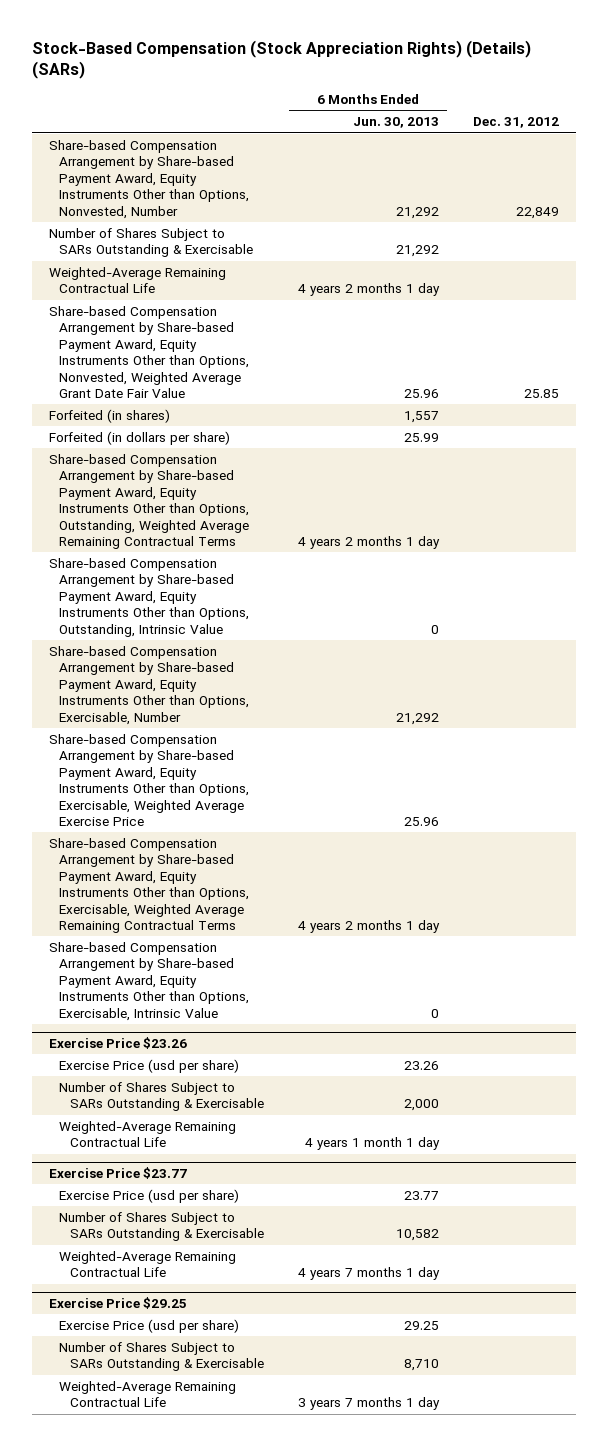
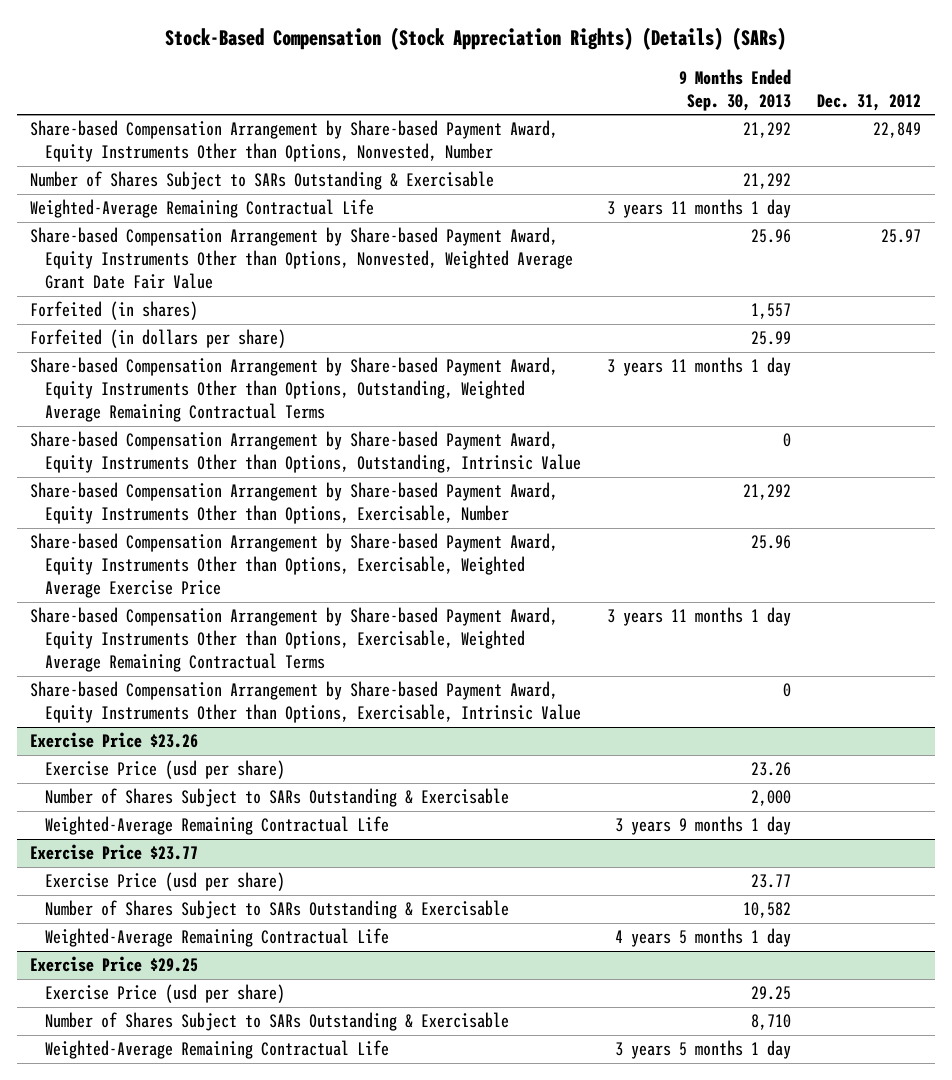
- | 6 Months Ended Jun. 30, 2013 | Dec. 31, 2012
+ | 9 Months Ended Sep. 30, 2013 | Dec. 31, 2012
- Share-based Compensation Arrangement by Share-based Payment Award, Equity Instruments Other than Options, Nonvested, Weighted Average Grant Date Fair Value | 25.96 | 25.85
+ Share-based Compensation Arrangement by Share-based Payment Award, Equity Instruments Other than Options, Nonvested, Weighted Average Grant Date Fair Value | 25.96 | 25.97

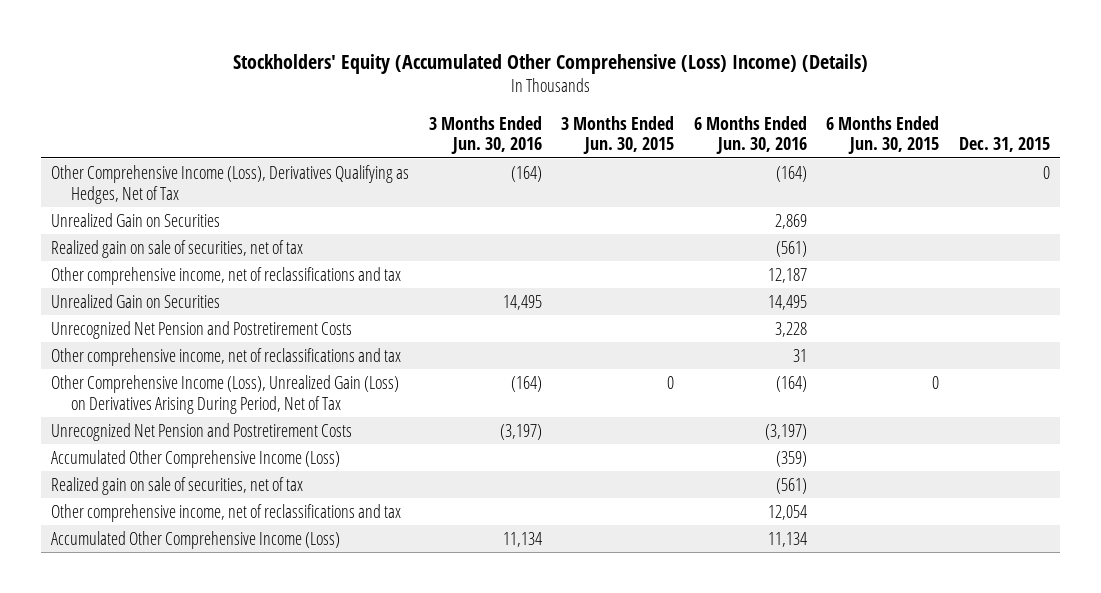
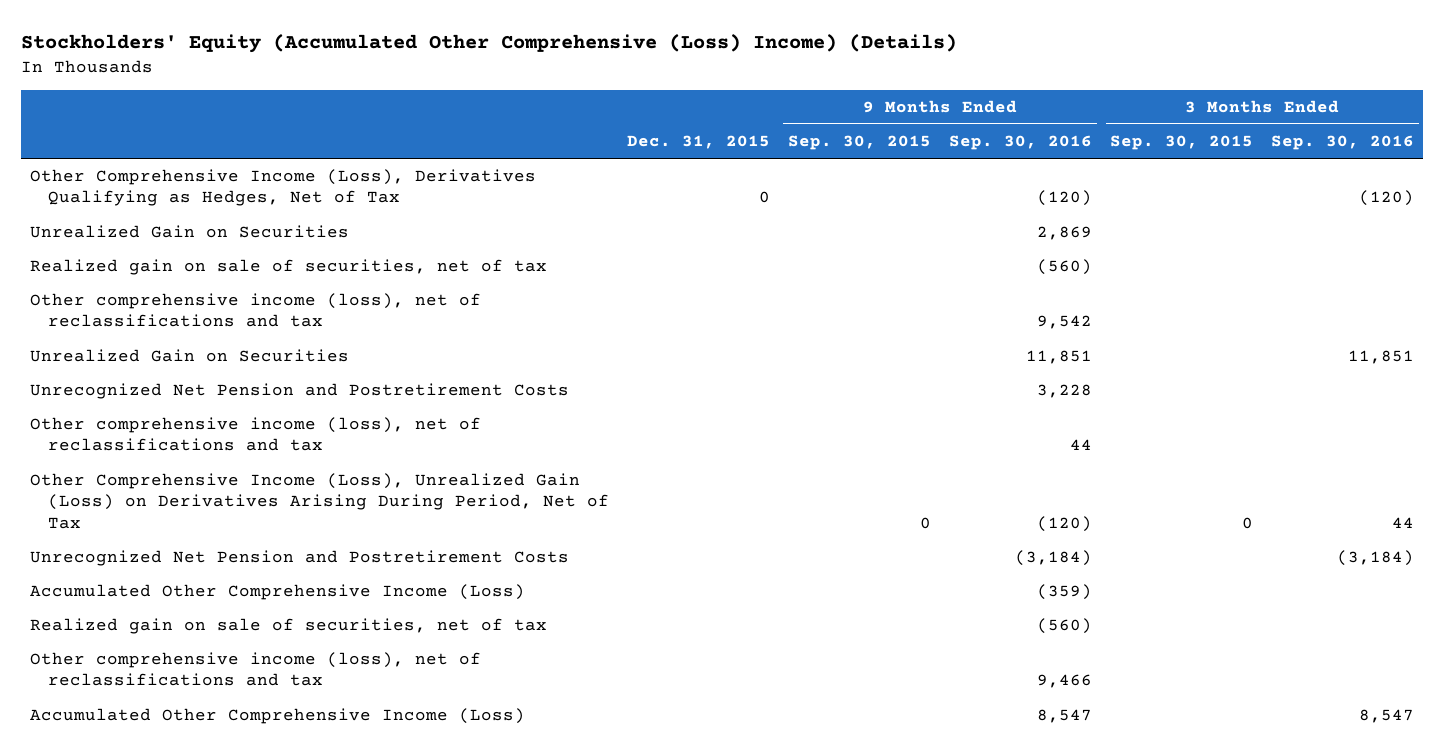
- | 3 Months Ended Jun. 30, 2016 | 3 Months Ended Jun. 30, 2015 | 6 Months Ended Jun. 30, 2016 | 6 Months Ended Jun. 30, 2015 | Dec. 31, 2015
+ | Dec. 31, 2015 | 9 Months Ended Sep. 30, 2015 | 9 Months Ended Sep. 30, 2016 | 3 Months Ended Sep. 30, 2015 | 3 Months Ended Sep. 30, 2016
- Other comprehensive income, net of reclassifications and tax | | | 12,187 | |
+ Other comprehensive income (loss), net of reclassifications and tax | | | 9,542 | |
- Other comprehensive income, net of reclassifications and tax | | | 31 | |
+ Other comprehensive income (loss), net of reclassifications and tax | | | 44 | |
- Other comprehensive income, net of reclassifications and tax | | | 12,054 | |
+ Other comprehensive income (loss), net of reclassifications and tax | | | 9,466 | |

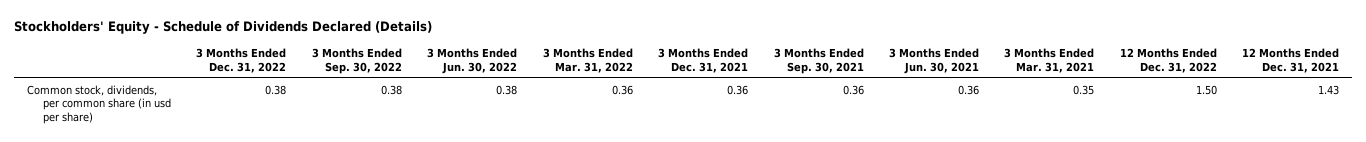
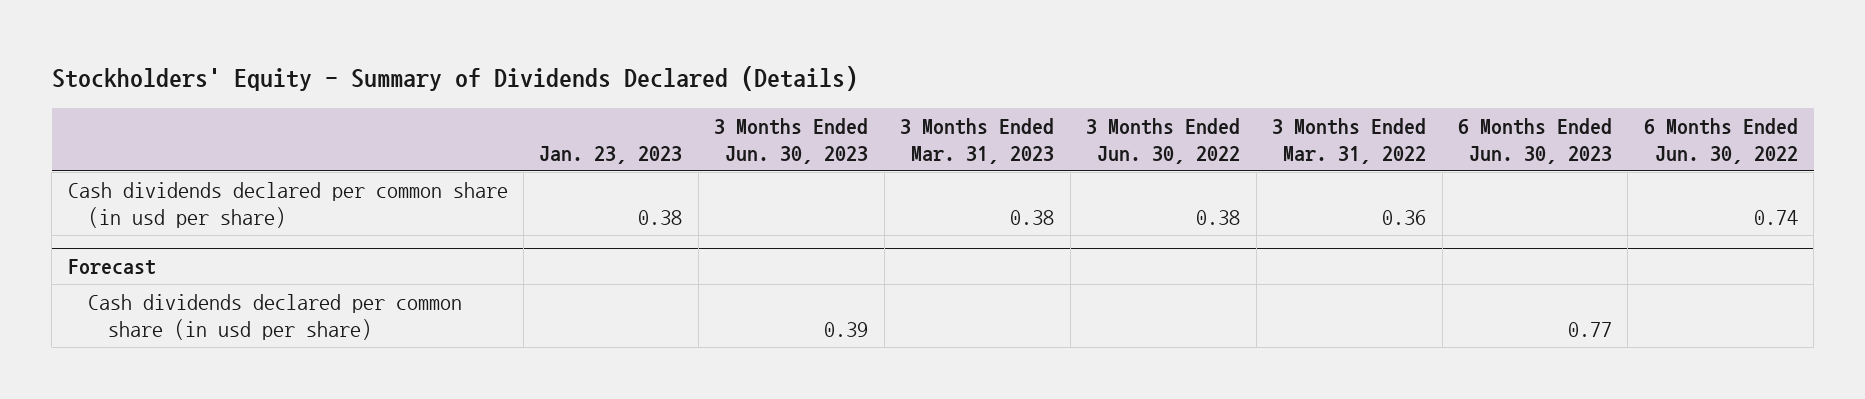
- Stockholders' Equity - Schedule of Dividends Declared (Details)
+ Stockholders' Equity - Summary of Dividends Declared (Details)
- | 3 Months Ended Dec. 31, 2022 | 3 Months Ended Sep. 30, 2022 | 3 Months Ended Jun. 30, 2022 | 3 Months Ended Mar. 31, 2022 | 3 Months Ended Dec. 31, 2021 | 3 Months Ended Sep. 30, 2021 | 3 Months Ended Jun. 30, 2021 | 3 Months Ended Mar. 31, 2021 | 12 Months Ended Dec. 31, 2022 | 12 Months Ended Dec. 31, 2021
+ | Jan. 23, 2023 | 3 Months Ended Jun. 30, 2023 | 3 Months Ended Mar. 31, 2023 | 3 Months Ended Jun. 30, 2022 | 3 Months Ended Mar. 31, 2022 | 6 Months Ended Jun. 30, 2023 | 6 Months Ended Jun. 30, 2022
- Common stock, dividends, per common share (in usd per share) | 0.38 | 0.38 | 0.38 | 0.36 | 0.36 | 0.36 | 0.36 | 0.35 | 1.50 | 1.43
+ Cash dividends declared per common share (in usd per share) | 0.38 | | 0.38 | 0.38 | 0.36 | | 0.74
+ Forecast
+ Cash dividends declared per common share (in usd per share) | | 0.39 | | | | 0.77 |

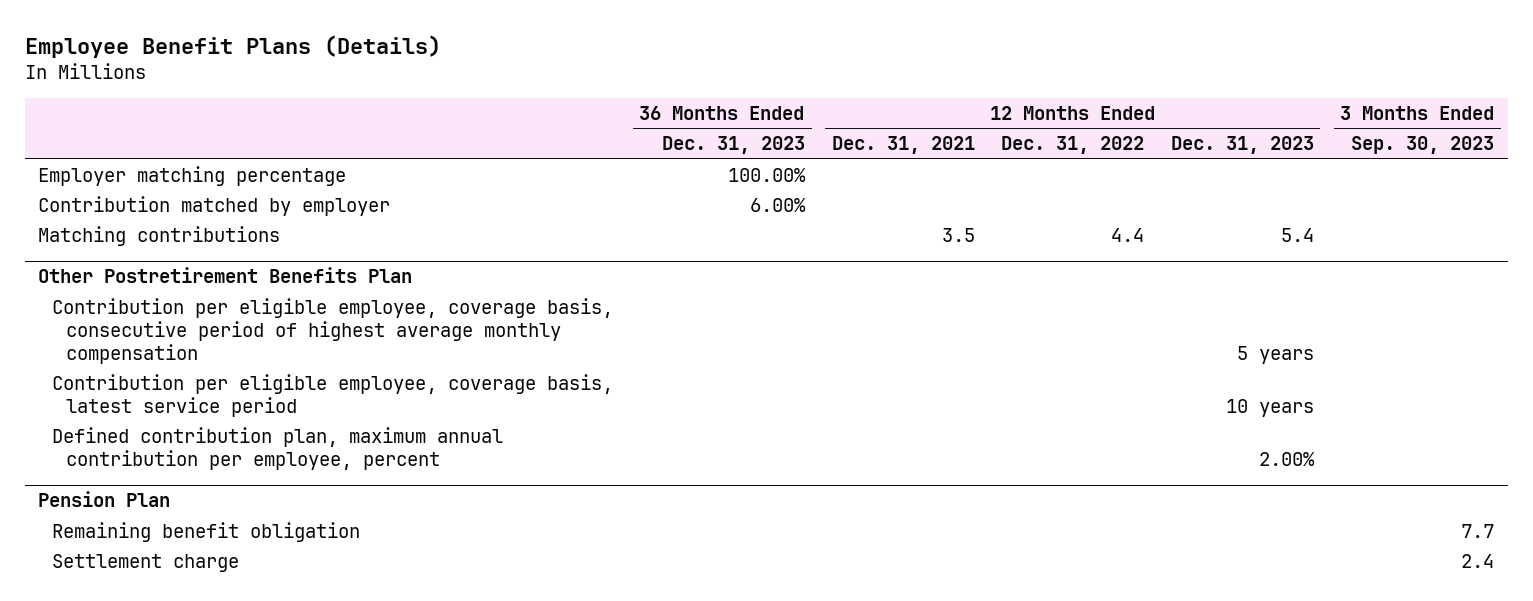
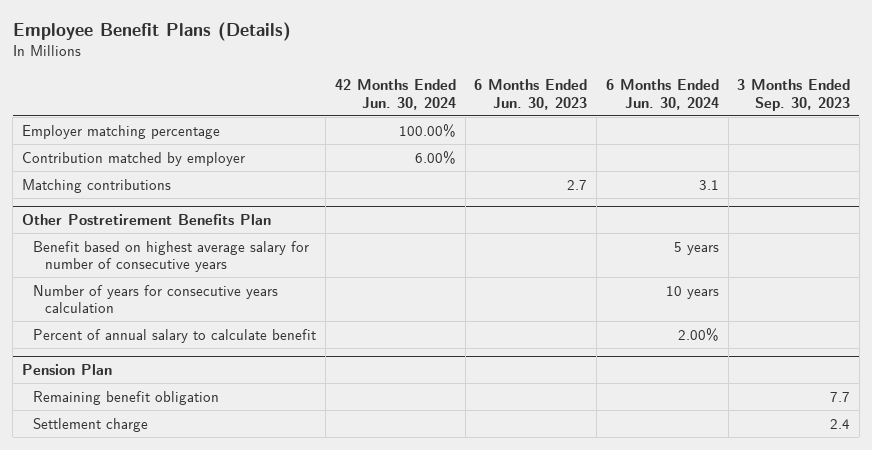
- | 36 Months Ended Dec. 31, 2023 | 12 Months Ended Dec. 31, 2021 | 12 Months Ended Dec. 31, 2022 | 12 Months Ended Dec. 31, 2023 | 3 Months Ended Sep. 30, 2023
+ | 42 Months Ended Jun. 30, 2024 | 6 Months Ended Jun. 30, 2023 | 6 Months Ended Jun. 30, 2024 | 3 Months Ended Sep. 30, 2023
@ Other Postretirement Benefits Plan
- Contribution per eligible employee, coverage basis, consecutive period of highest average monthly compensation | | | | 5 years |
- Contribution per eligible employee, coverage basis, latest service period | | | | 10 years |
- Defined contribution plan, maximum annual contribution per employee, percent | | | | 2.00% |
+ Benefit based on highest average salary for number of consecutive years | | | 5 years |
+ Number of years for consecutive years calculation | | | 10 years |
+ Percent of annual salary to calculate benefit | | | 2.00% |

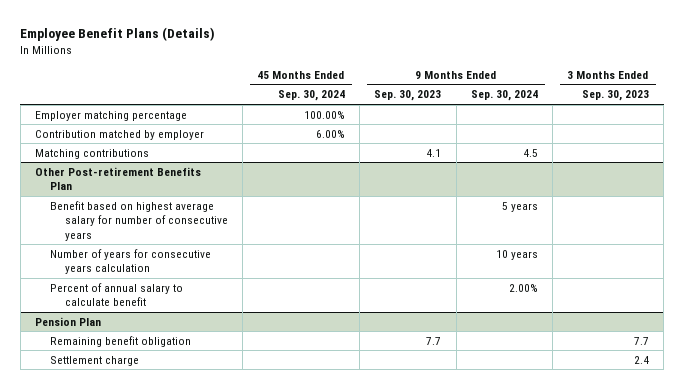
- | 42 Months Ended Jun. 30, 2024 | 6 Months Ended Jun. 30, 2023 | 6 Months Ended Jun. 30, 2024 | 3 Months Ended Sep. 30, 2023
+ | 45 Months Ended Sep. 30, 2024 | 9 Months Ended Sep. 30, 2023 | 9 Months Ended Sep. 30, 2024 | 3 Months Ended Sep. 30, 2023
- Other Postretirement Benefits Plan
+ Other Post-retirement Benefits Plan

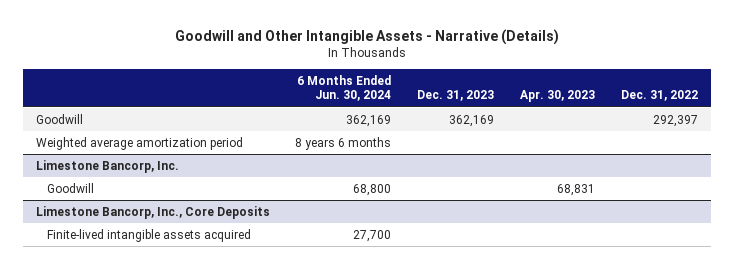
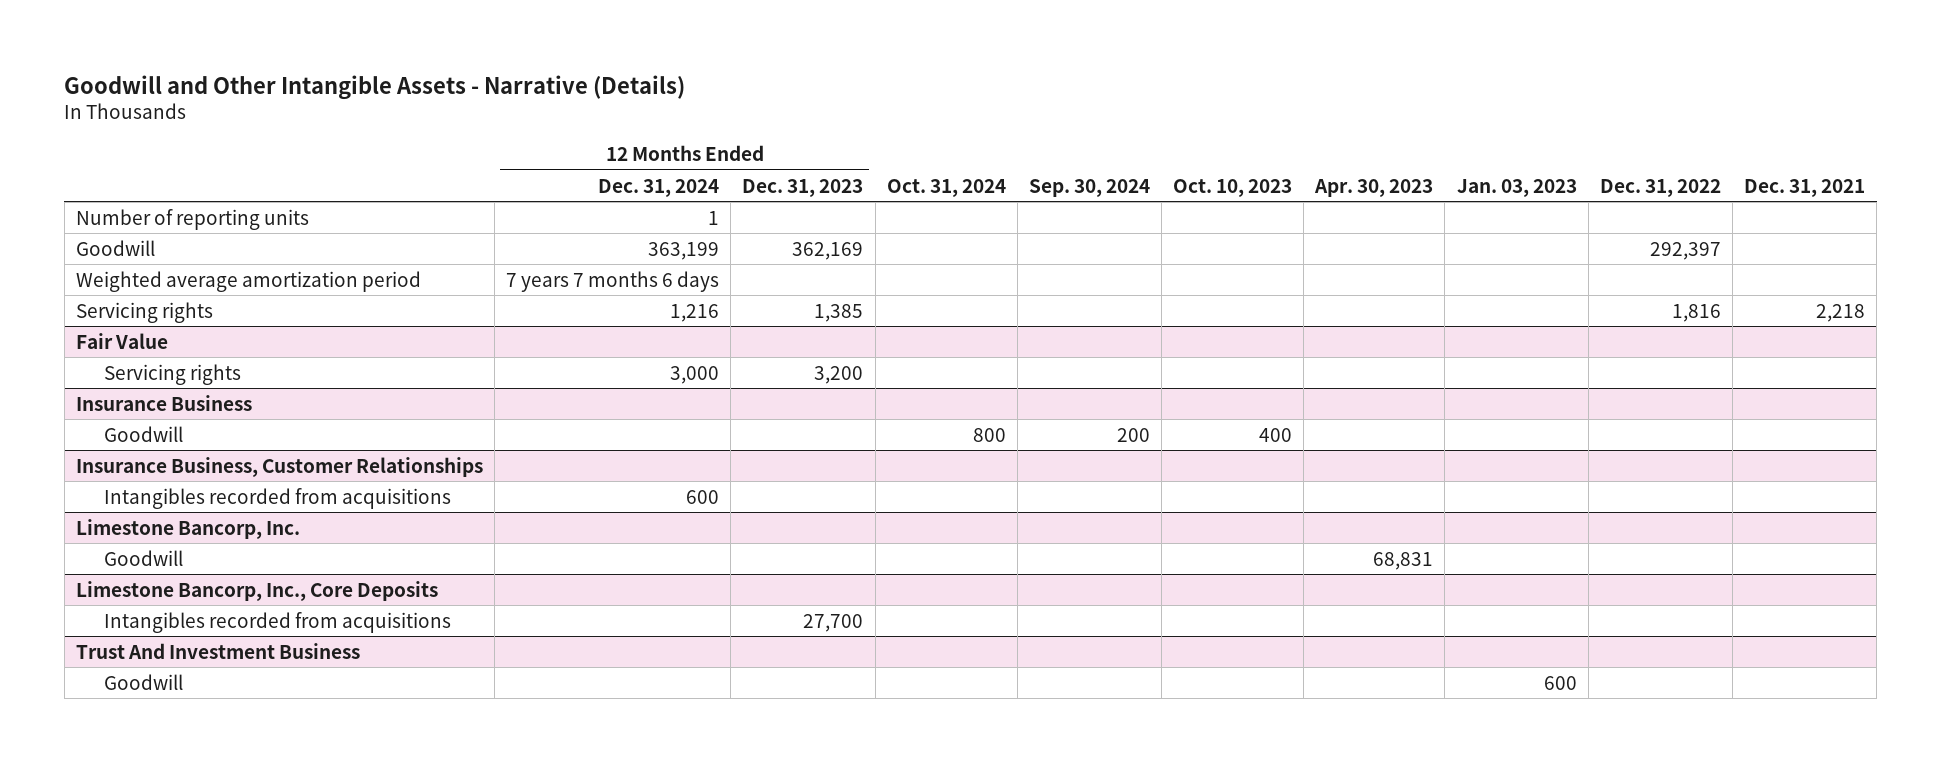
- | 6 Months Ended Jun. 30, 2024 | Dec. 31, 2023 | Apr. 30, 2023 | Dec. 31, 2022
+ | 12 Months Ended Dec. 31, 2024 | 12 Months Ended Dec. 31, 2023 | Oct. 31, 2024 | Sep. 30, 2024 | Oct. 10, 2023 | Apr. 30, 2023 | Jan. 03, 2023 | Dec. 31, 2022 | Dec. 31, 2021
+ Number of reporting units | 1 | | | | | | | |
+ Servicing rights | 1,216 | 1,385 | | | | | | 1,816 | 2,218
+ Fair Value
+ Servicing rights | 3,000 | 3,200 | | | | | | |
+ Insurance Business
+ Goodwill | | | 800 | 200 | 400 | | | |
+ Insurance Business, Customer Relationships
+ Intangibles recorded from acquisitions | 600 | | | | | | | |
@ Limestone Bancorp, Inc., Core Deposits
- Finite-lived intangible assets acquired | 27,700 | | |
+ Intangibles recorded from acquisitions | | 27,700 | | | | | | |
+ Trust And Investment Business
+ Goodwill | | | | | | | 600 | |

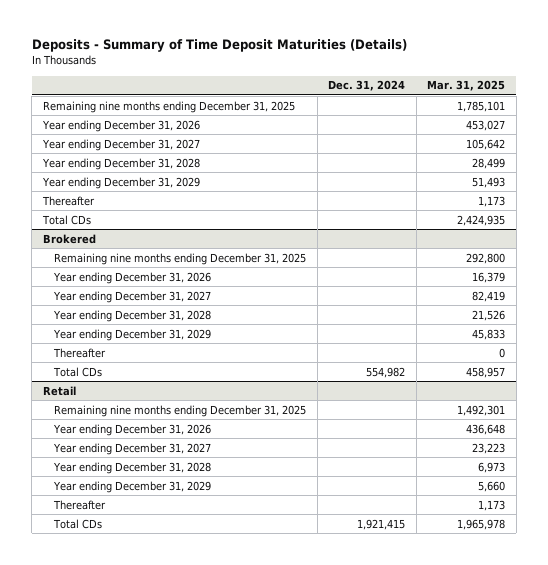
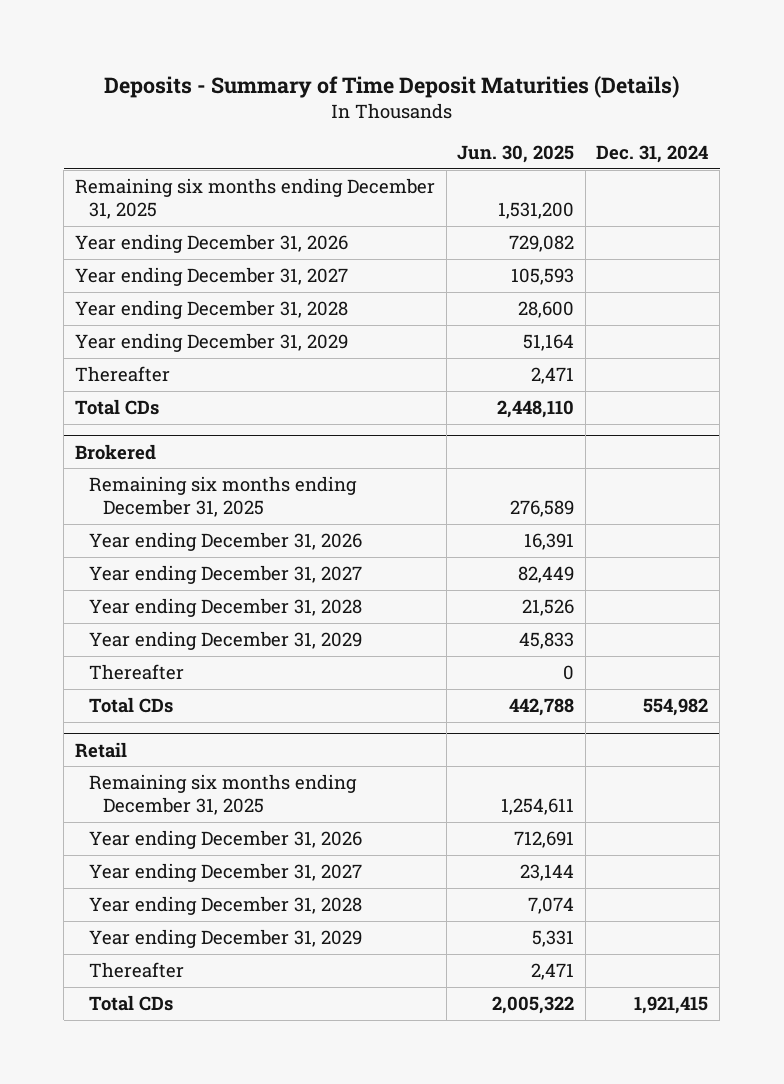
- | Dec. 31, 2024 | Mar. 31, 2025
+ | Jun. 30, 2025 | Dec. 31, 2024
- Remaining nine months ending December 31, 2025 | | 1,785,101
+ Remaining six months ending December 31, 2025 | 1,531,200 |
@ Brokered
- Remaining nine months ending December 31, 2025 | | 292,800
+ Remaining six months ending December 31, 2025 | 276,589 |
@ Retail
- Remaining nine months ending December 31, 2025 | | 1,492,301
+ Remaining six months ending December 31, 2025 | 1,254,611 |

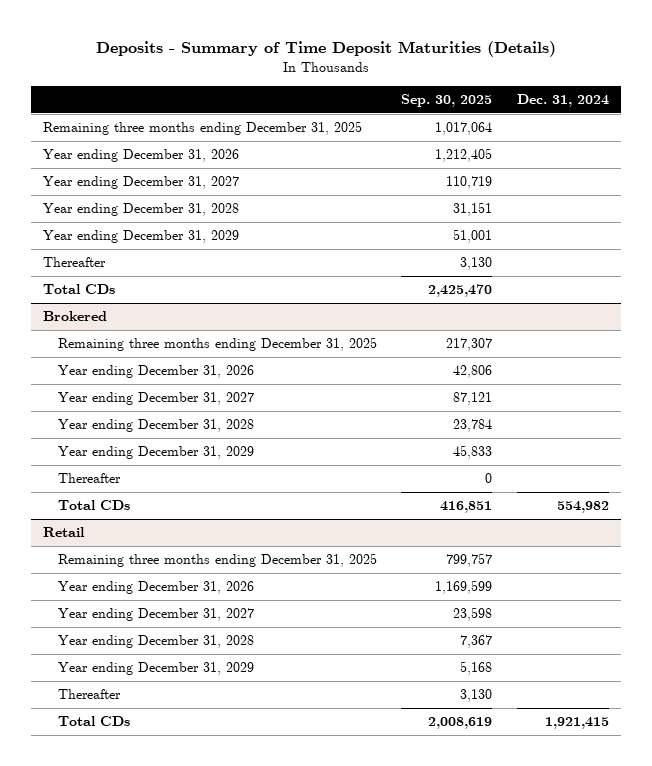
- | Jun. 30, 2025 | Dec. 31, 2024
+ | Sep. 30, 2025 | Dec. 31, 2024
- Remaining six months ending December 31, 2025 | 1,531,200 |
+ Remaining three months ending December 31, 2025 | 1,017,064 |
@ Brokered
- Remaining six months ending December 31, 2025 | 276,589 |
+ Remaining three months ending December 31, 2025 | 217,307 |
@ Retail
- Remaining six months ending December 31, 2025 | 1,254,611 |
+ Remaining three months ending December 31, 2025 | 799,757 |

